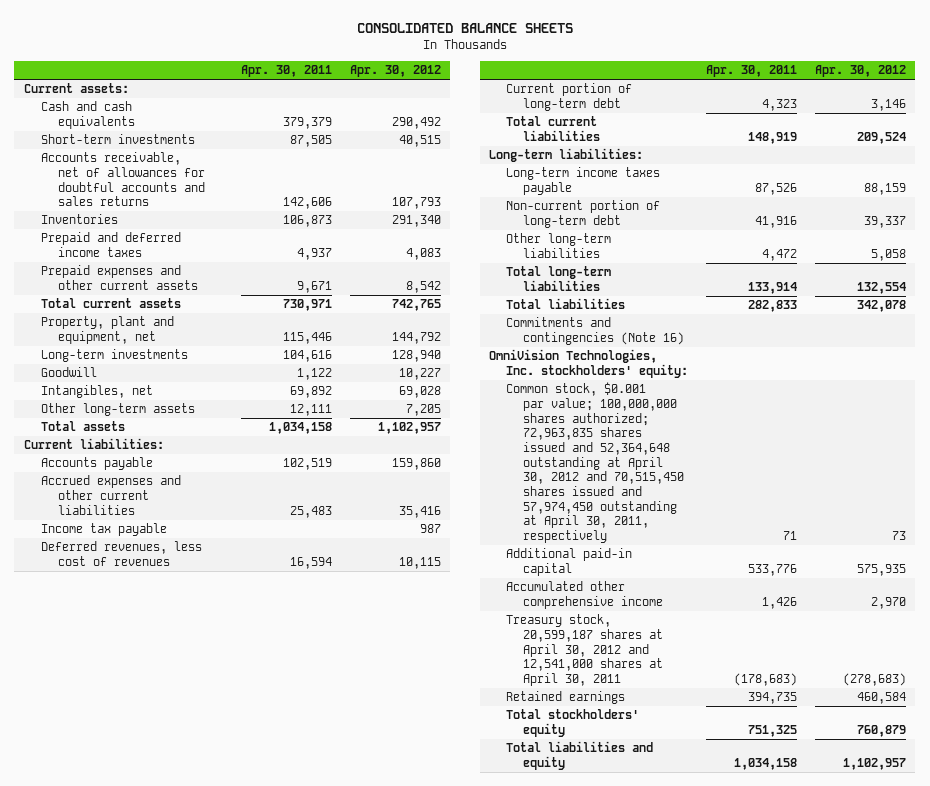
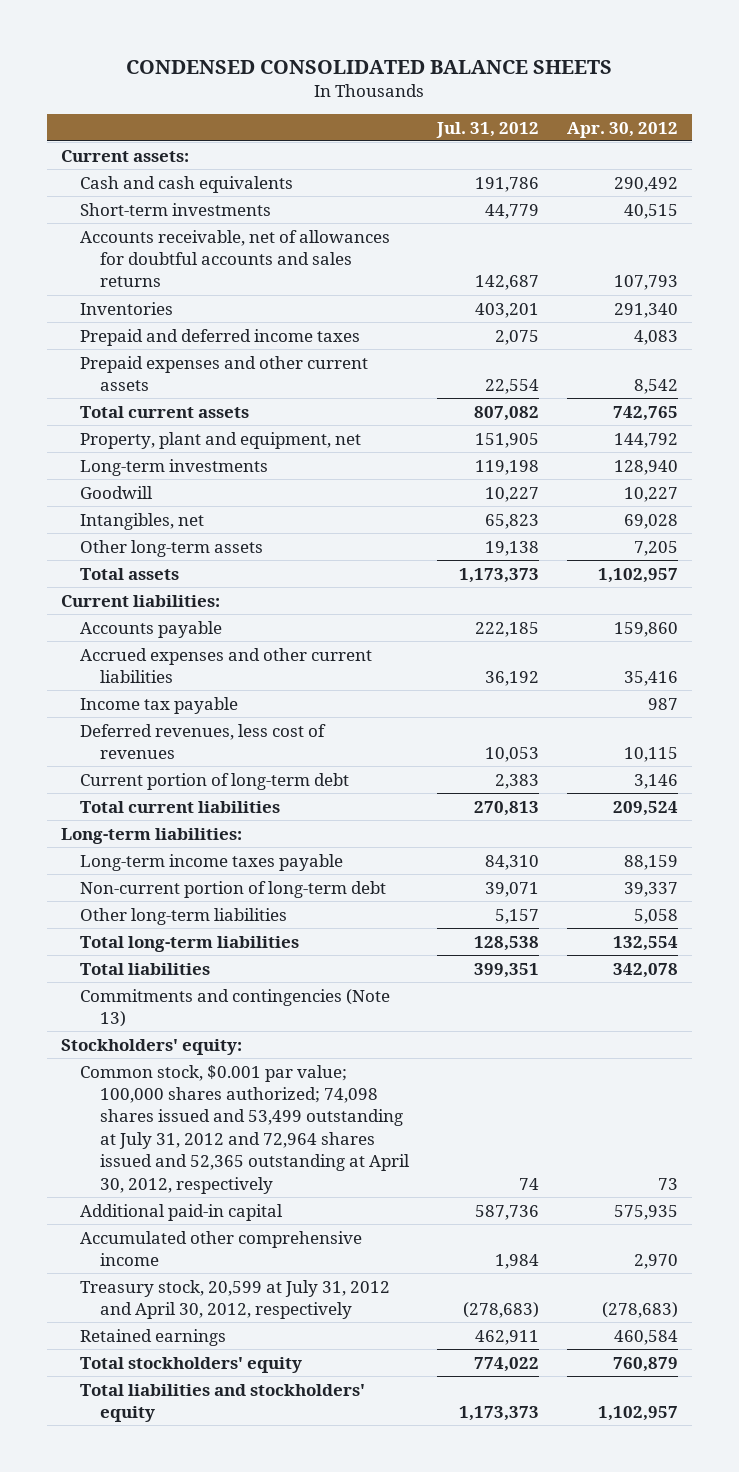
- CONSOLIDATED BALANCE SHEETS
+ CONDENSED CONSOLIDATED BALANCE SHEETS
- | Apr. 30, 2011 | Apr. 30, 2012
+ | Jul. 31, 2012 | Apr. 30, 2012
- Commitments and contingencies (Note 16)
- OmniVision Technologies, Inc. stockholders' equity:
- Common stock, $0.001 par value; 100,000,000 shares authorized; 72,963,835 shares issued and 52,364,648 outstanding at April 30, 2012 and 70,515,450 shares issued and 57,974,450 outstanding at April 30, 2011, respectively | 71 | 73
+ Commitments and contingencies (Note 13)
+ Stockholders' equity:
+ Common stock, $0.001 par value; 100,000 shares authorized; 74,098 shares issued and 53,499 outstanding at July 31, 2012 and 72,964 shares issued and 52,365 outstanding at April 30, 2012, respectively | 74 | 73
- Treasury stock, 20,599,187 shares at April 30, 2012 and 12,541,000 shares at April 30, 2011 | (178,683) | (278,683)
+ Treasury stock, 20,599 at July 31, 2012 and April 30, 2012, respectively | (278,683) | (278,683)
- Total liabilities and equity | 1,034,158 | 1,102,957
+ Total liabilities and stockholders' equity | 1,173,373 | 1,102,957

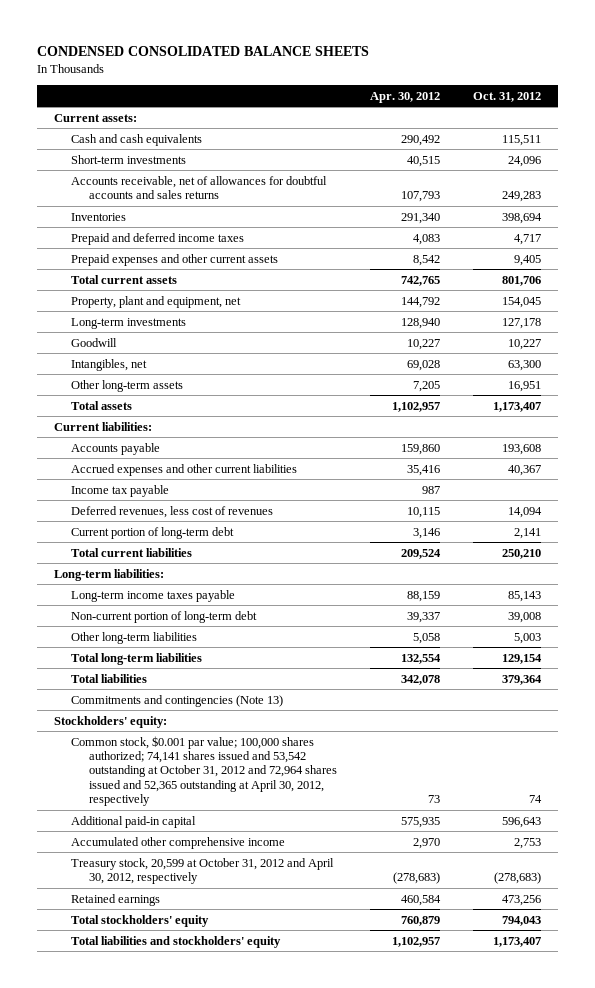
- | Jul. 31, 2012 | Apr. 30, 2012
+ | Apr. 30, 2012 | Oct. 31, 2012
- Common stock, $0.001 par value; 100,000 shares authorized; 74,098 shares issued and 53,499 outstanding at July 31, 2012 and 72,964 shares issued and 52,365 outstanding at April 30, 2012, respectively | 74 | 73
+ Common stock, $0.001 par value; 100,000 shares authorized; 74,141 shares issued and 53,542 outstanding at October 31, 2012 and 72,964 shares issued and 52,365 outstanding at April 30, 2012, respectively | 73 | 74
- Treasury stock, 20,599 at July 31, 2012 and April 30, 2012, respectively | (278,683) | (278,683)
+ Treasury stock, 20,599 at October 31, 2012 and April 30, 2012, respectively | (278,683) | (278,683)

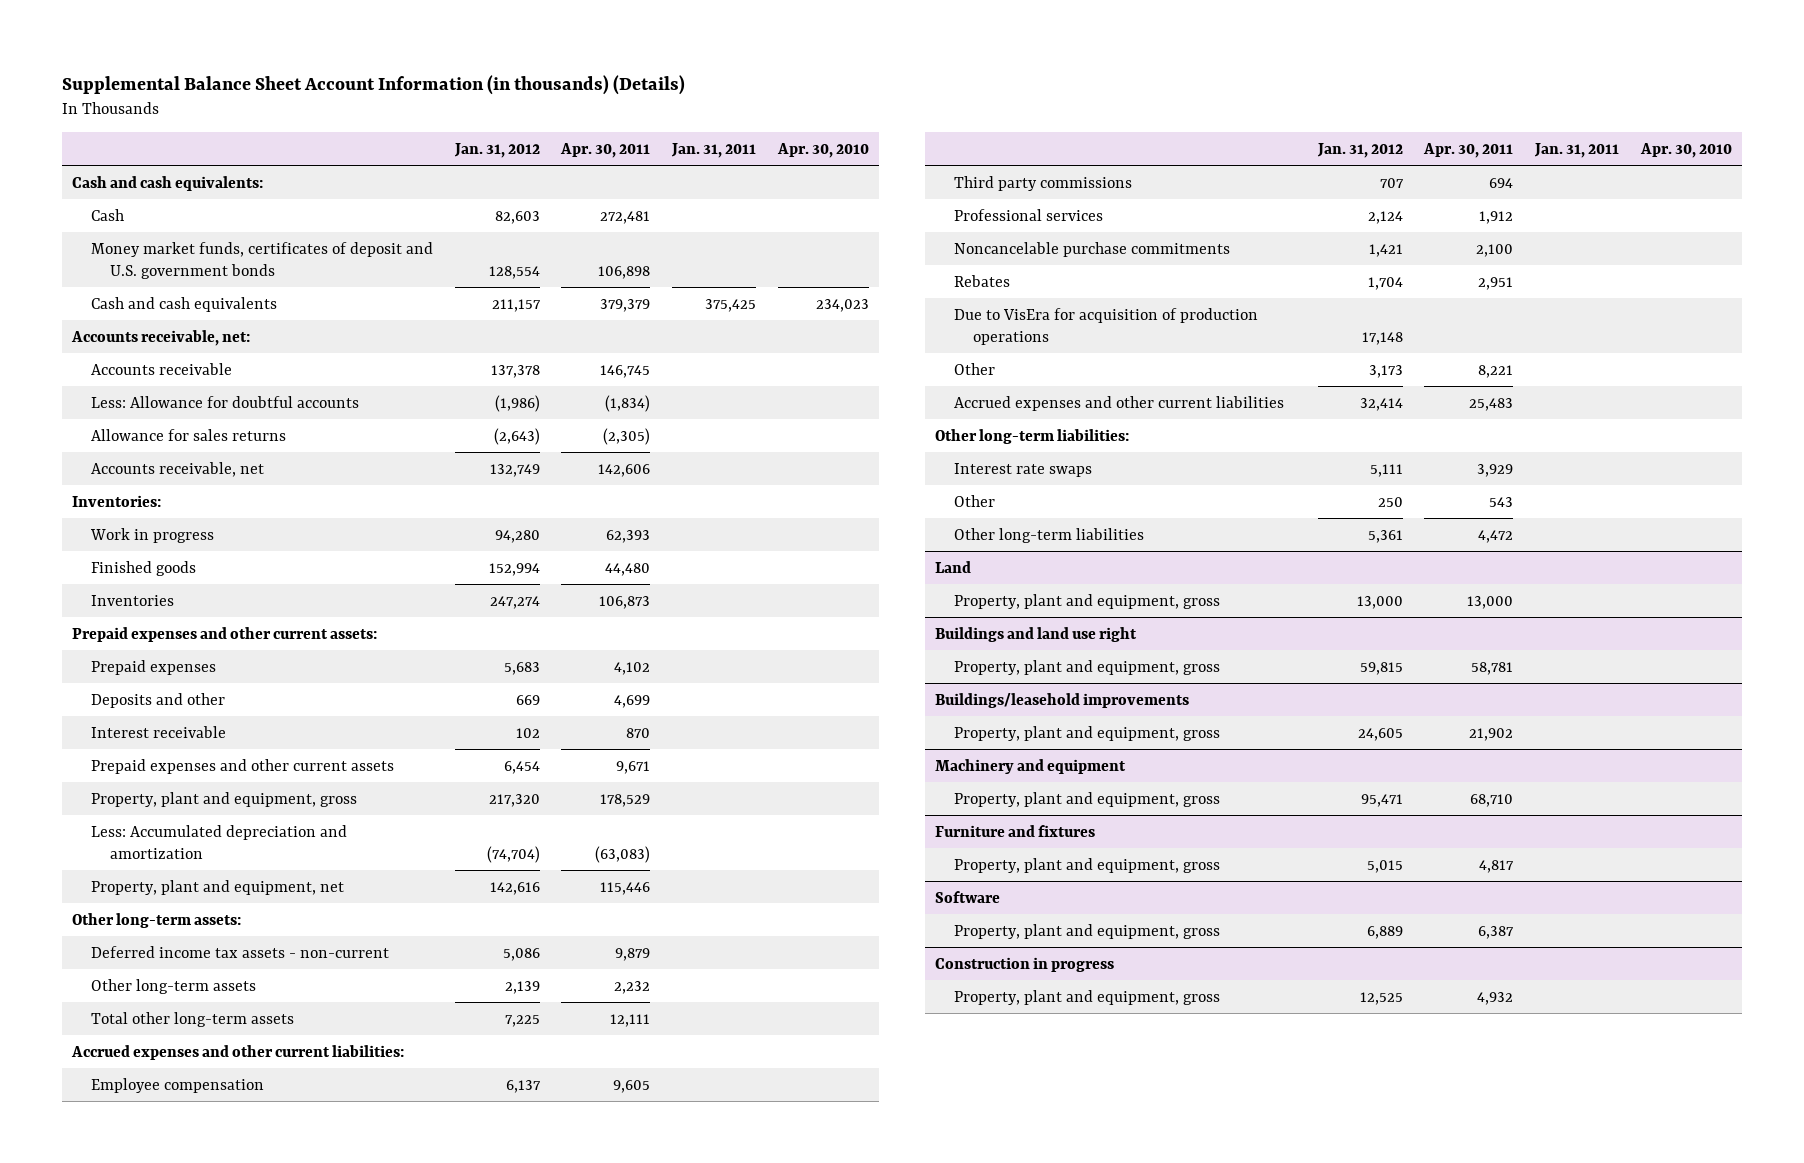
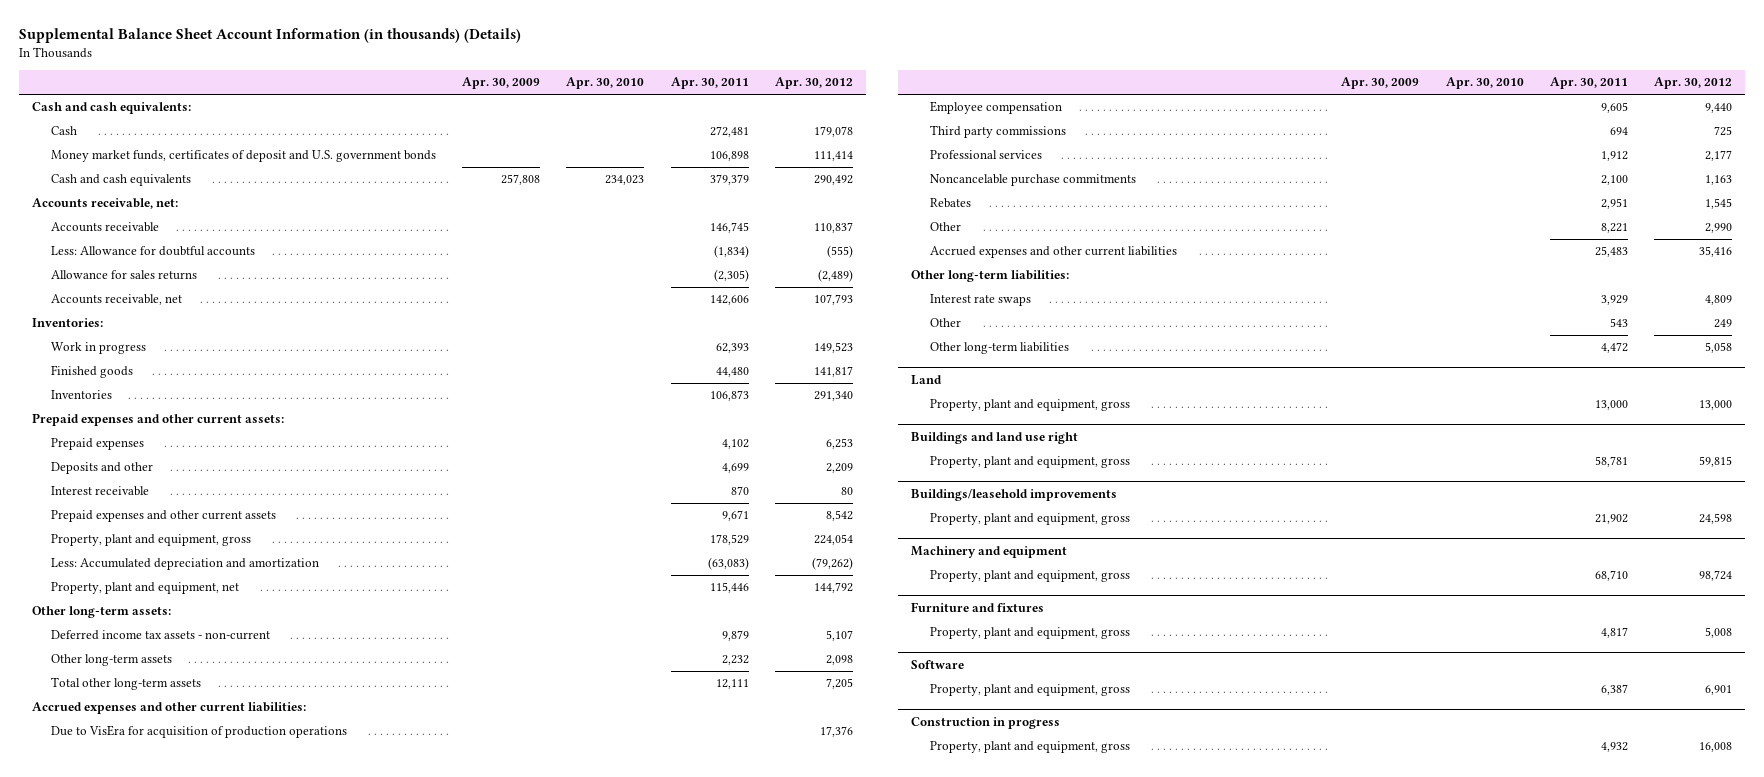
- | Jan. 31, 2012 | Apr. 30, 2011 | Jan. 31, 2011 | Apr. 30, 2010
+ | Apr. 30, 2009 | Apr. 30, 2010 | Apr. 30, 2011 | Apr. 30, 2012
moved up: Due to VisEra for acquisition of production operations | | | | 17,376

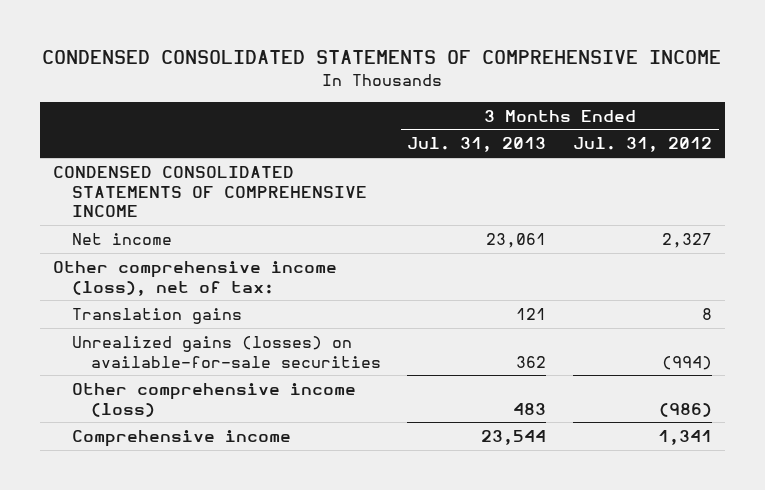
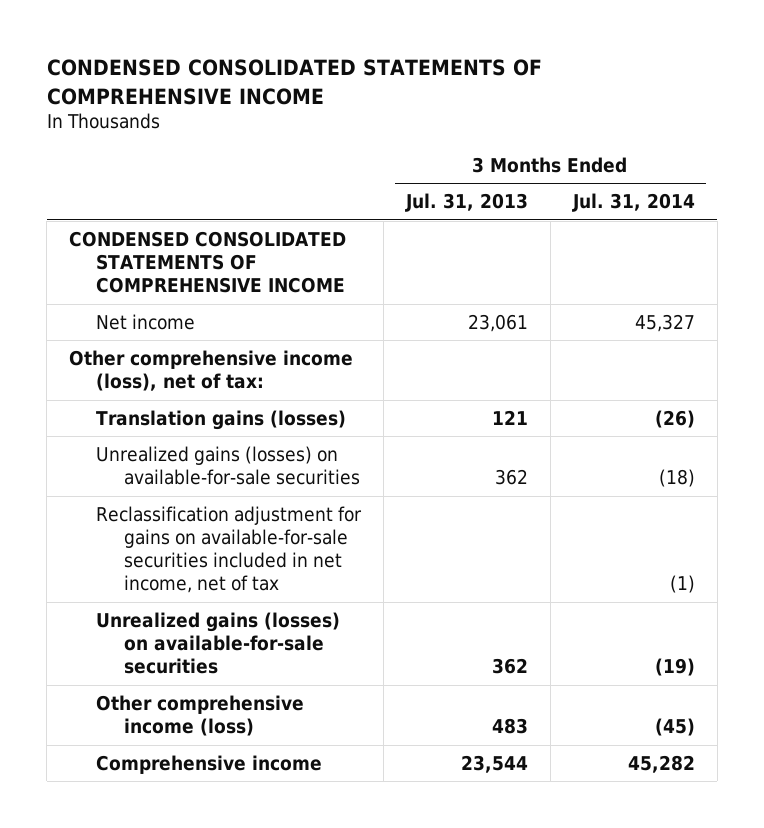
- | 3 Months Ended Jul. 31, 2013 | 3 Months Ended Jul. 31, 2012
+ | 3 Months Ended Jul. 31, 2013 | 3 Months Ended Jul. 31, 2014
- Translation gains | 121 | 8
+ Translation gains (losses) | 121 | (26)
+ Reclassification adjustment for gains on available-for-sale securities included in net income, net of tax | | (1)
+ Unrealized gains (losses) on available-for-sale securities | 362 | (19)

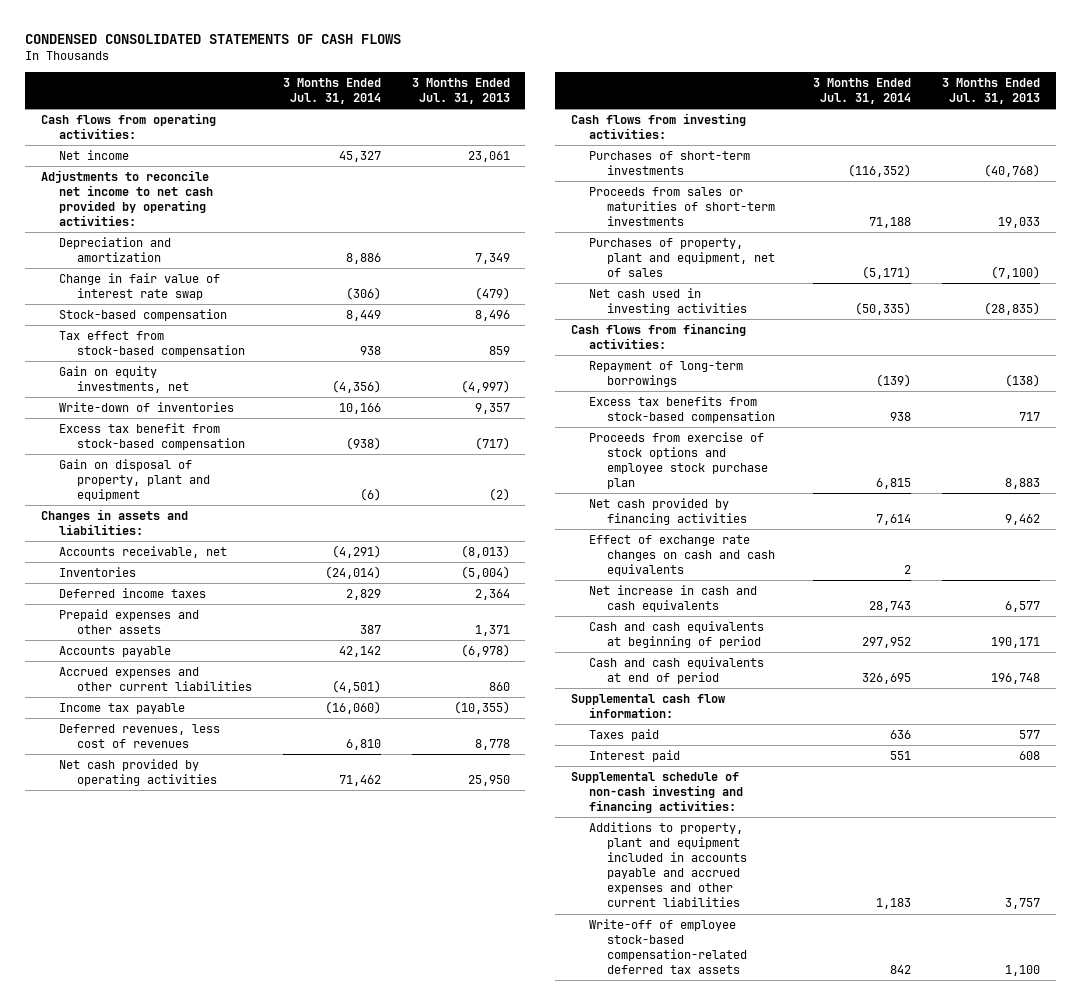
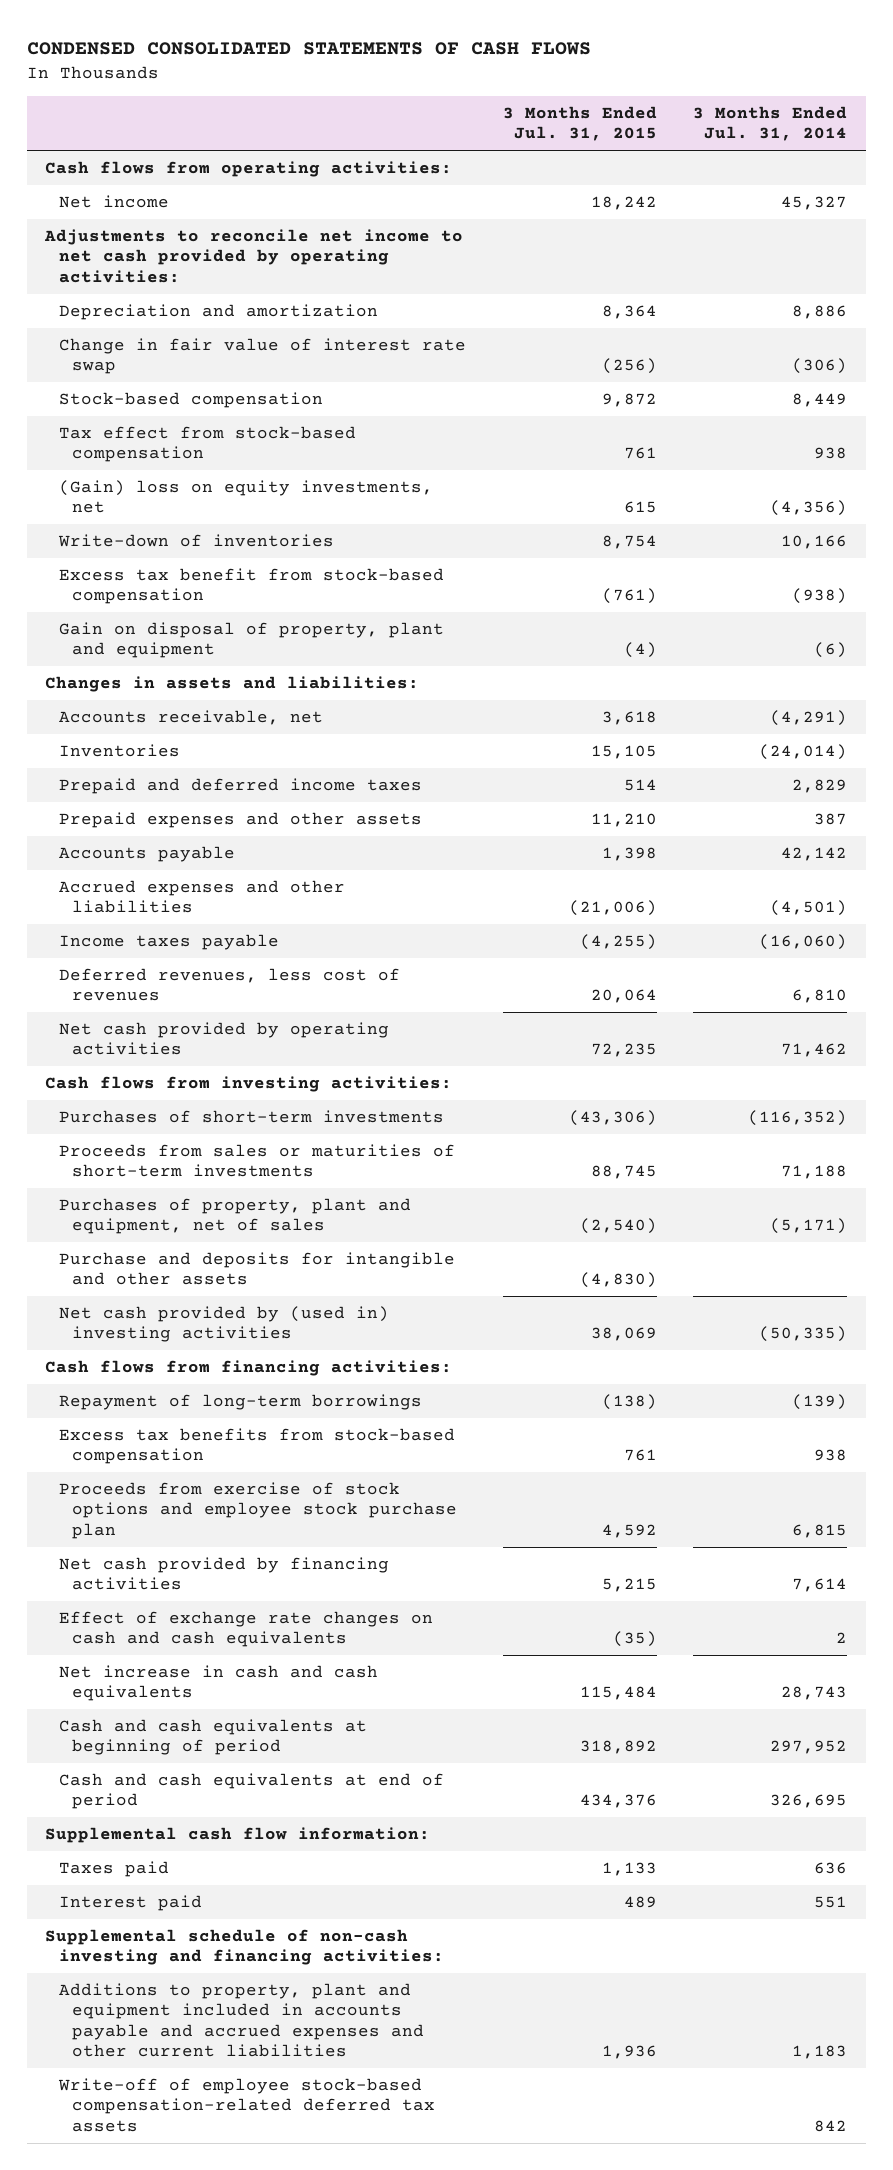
- | 3 Months Ended Jul. 31, 2014 | 3 Months Ended Jul. 31, 2013
+ | 3 Months Ended Jul. 31, 2015 | 3 Months Ended Jul. 31, 2014
- Gain on equity investments, net | (4,356) | (4,997)
+ (Gain) loss on equity investments, net | 615 | (4,356)
- Deferred income taxes | 2,829 | 2,364
+ Prepaid and deferred income taxes | 514 | 2,829
- Accrued expenses and other current liabilities | (4,501) | 860
- Income tax payable | (16,060) | (10,355)
+ Accrued expenses and other liabilities | (21,006) | (4,501)
+ Income taxes payable | (4,255) | (16,060)
- Net cash used in investing activities | (50,335) | (28,835)
+ Purchase and deposits for intangible and other assets | (4,830) |
+ Net cash provided by (used in) investing activities | 38,069 | (50,335)

